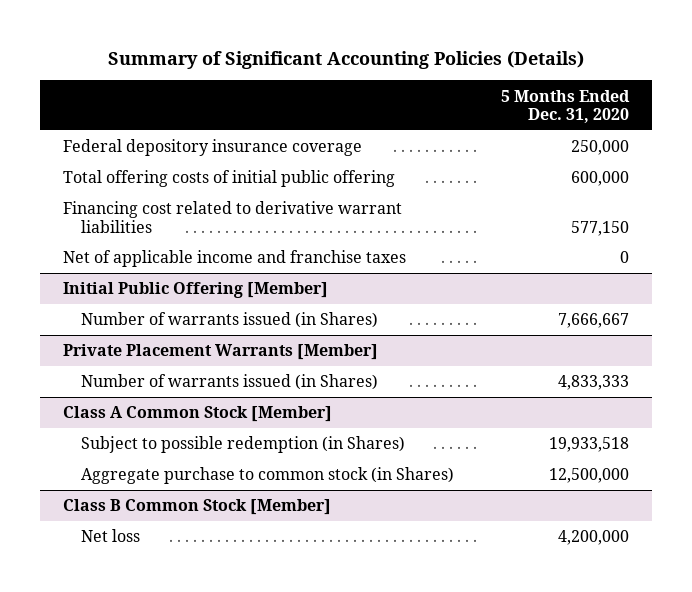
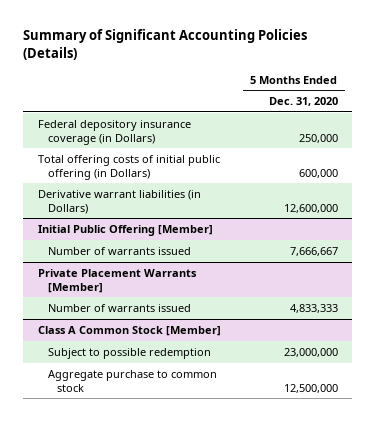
- Federal depository insurance coverage | 250,000
- Total offering costs of initial public offering | 600,000
- Financing cost related to derivative warrant liabilities | 577,150
- Net of applicable income and franchise taxes | 0
+ Federal depository insurance coverage (in Dollars) | 250,000
+ Total offering costs of initial public offering (in Dollars) | 600,000
+ Derivative warrant liabilities (in Dollars) | 12,600,000
@ Initial Public Offering [Member]
- Number of warrants issued (in Shares) | 7,666,667
+ Number of warrants issued | 7,666,667
@ Private Placement Warrants [Member]
- Number of warrants issued (in Shares) | 4,833,333
+ Number of warrants issued | 4,833,333
@ Class A Common Stock [Member]
- Subject to possible redemption (in Shares) | 19,933,518
- Aggregate purchase to common stock (in Shares) | 12,500,000
- Class B Common Stock [Member]
- Net loss | 4,200,000
@ Class A Common Stock [Member]
+ Subject to possible redemption | 23,000,000
+ Aggregate purchase to common stock | 12,500,000

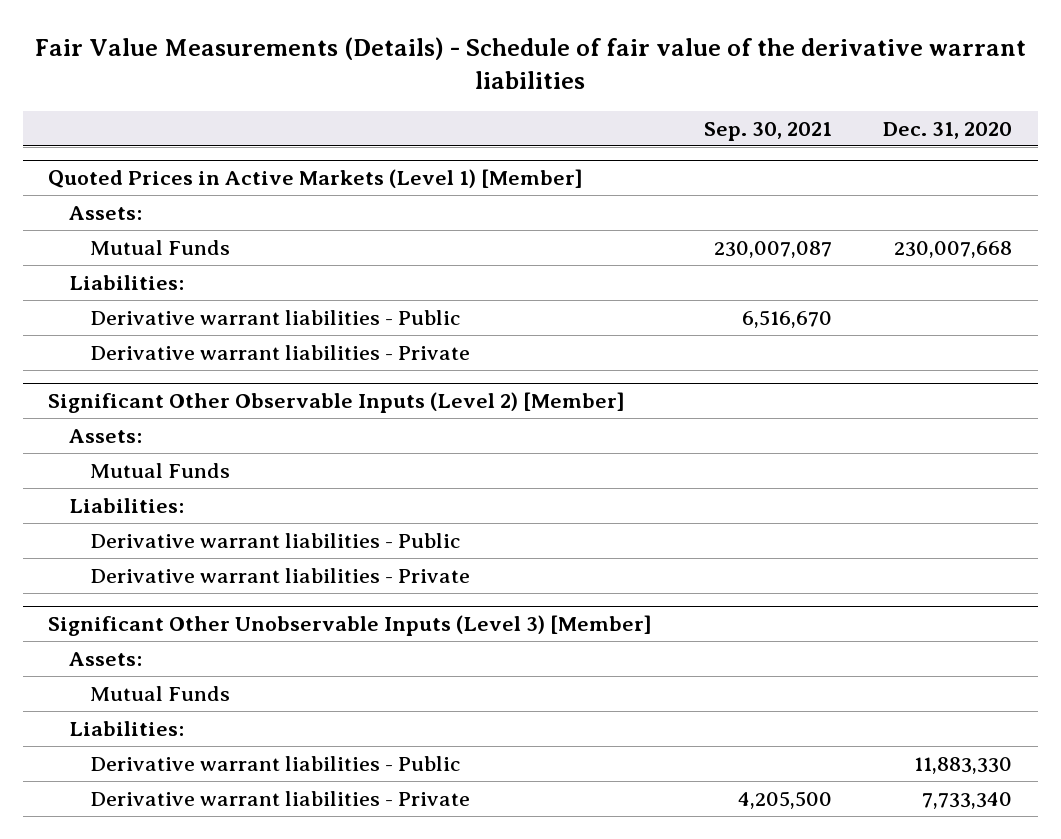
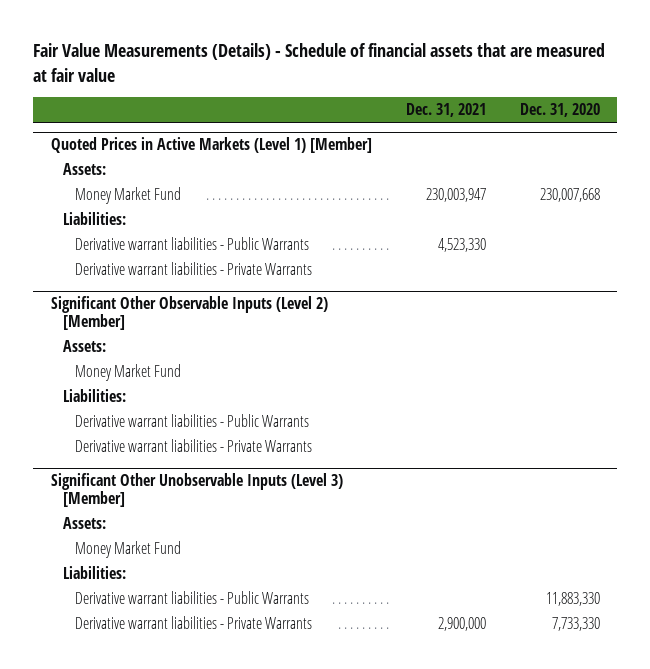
- Fair Value Measurements (Details) - Schedule of fair value of the derivative warrant liabilities
+ Fair Value Measurements (Details) - Schedule of financial assets that are measured at fair value
- | Sep. 30, 2021 | Dec. 31, 2020
+ | Dec. 31, 2021 | Dec. 31, 2020
@ Quoted Prices in Active Markets (Level 1) [Member]
- Mutual Funds | 230,007,087 | 230,007,668
+ Money Market Fund | 230,003,947 | 230,007,668
- Derivative warrant liabilities - Public | 6,516,670 |
- Derivative warrant liabilities - Private
+ Derivative warrant liabilities - Public Warrants | 4,523,330 |
+ Derivative warrant liabilities - Private Warrants
@ Significant Other Observable Inputs (Level 2) [Member]
- Mutual Funds
+ Money Market Fund
- Derivative warrant liabilities - Public
- Derivative warrant liabilities - Private
+ Derivative warrant liabilities - Public Warrants
+ Derivative warrant liabilities - Private Warrants
@ Significant Other Unobservable Inputs (Level 3) [Member]
- Mutual Funds
+ Money Market Fund
- Derivative warrant liabilities - Public | | 11,883,330
- Derivative warrant liabilities - Private | 4,205,500 | 7,733,340
+ Derivative warrant liabilities - Public Warrants | | 11,883,330
+ Derivative warrant liabilities - Private Warrants | 2,900,000 | 7,733,330

